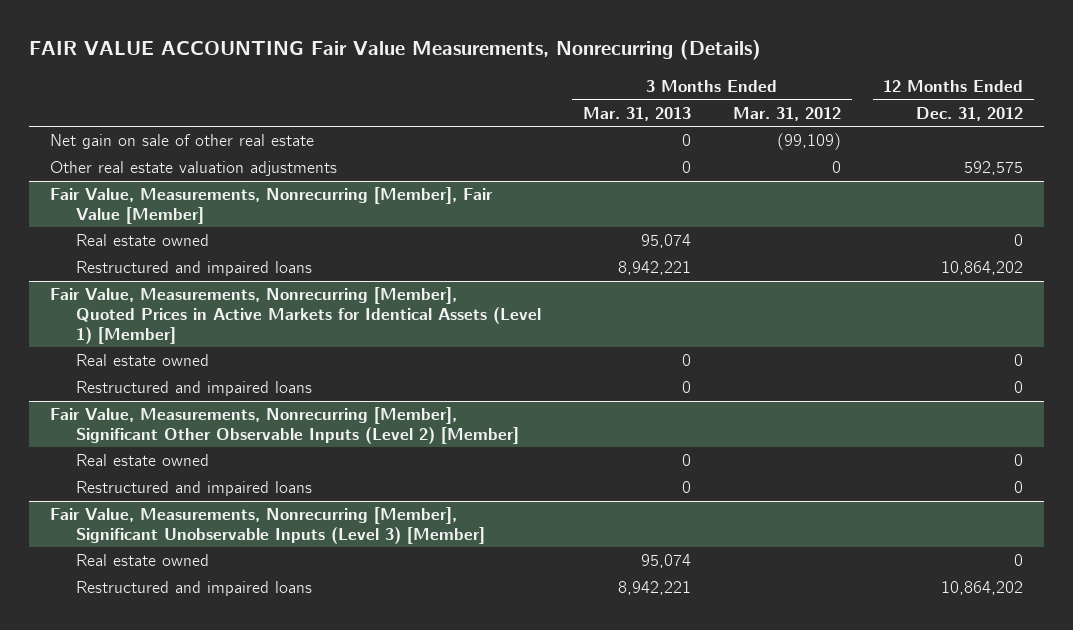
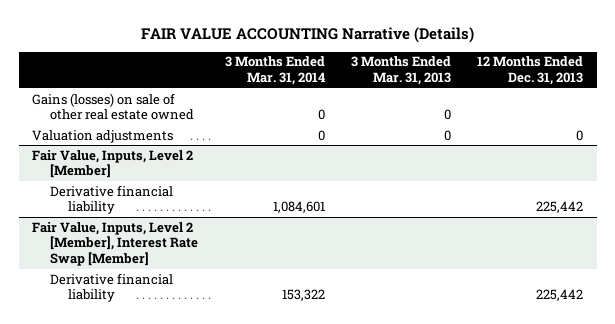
- FAIR VALUE ACCOUNTING Fair Value Measurements, Nonrecurring (Details)
+ FAIR VALUE ACCOUNTING Narrative (Details)
- | 3 Months Ended Mar. 31, 2013 | 3 Months Ended Mar. 31, 2012 | 12 Months Ended Dec. 31, 2012
+ | 3 Months Ended Mar. 31, 2014 | 3 Months Ended Mar. 31, 2013 | 12 Months Ended Dec. 31, 2013
- Net gain on sale of other real estate | 0 | (99,109) |
- Other real estate valuation adjustments | 0 | 0 | 592,575
- Fair Value, Measurements, Nonrecurring [Member], Fair Value [Member]
- Real estate owned | 95,074 | | 0
- Restructured and impaired loans | 8,942,221 | | 10,864,202
- Fair Value, Measurements, Nonrecurring [Member], Quoted Prices in Active Markets for Identical Assets (Level 1) [Member]
- Real estate owned | 0 | | 0
- Restructured and impaired loans | 0 | | 0
- Fair Value, Measurements, Nonrecurring [Member], Significant Other Observable Inputs (Level 2) [Member]
- Real estate owned | 0 | | 0
- Restructured and impaired loans | 0 | | 0
- Fair Value, Measurements, Nonrecurring [Member], Significant Unobservable Inputs (Level 3) [Member]
- Real estate owned | 95,074 | | 0
- Restructured and impaired loans | 8,942,221 | | 10,864,202
+ Gains (losses) on sale of other real estate owned | 0 | 0 |
+ Valuation adjustments | 0 | 0 | 0
+ Fair Value, Inputs, Level 2 [Member]
+ Derivative financial liability | 1,084,601 | | 225,442
+ Fair Value, Inputs, Level 2 [Member], Interest Rate Swap [Member]
+ Derivative financial liability | 153,322 | | 225,442

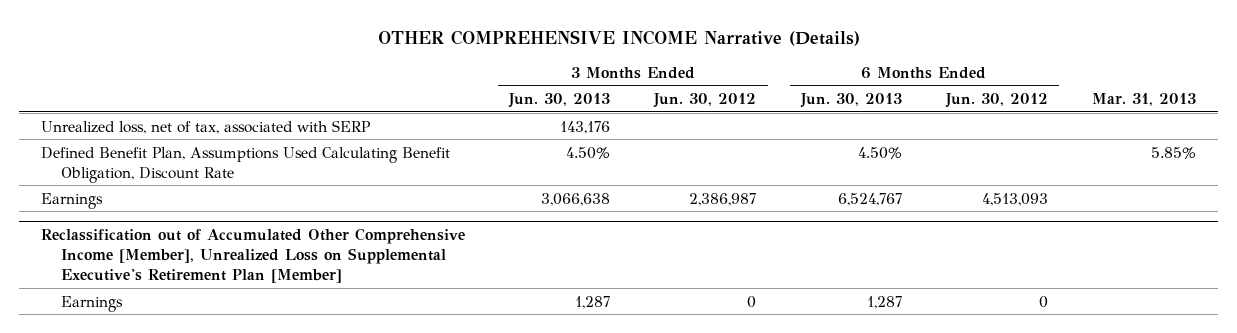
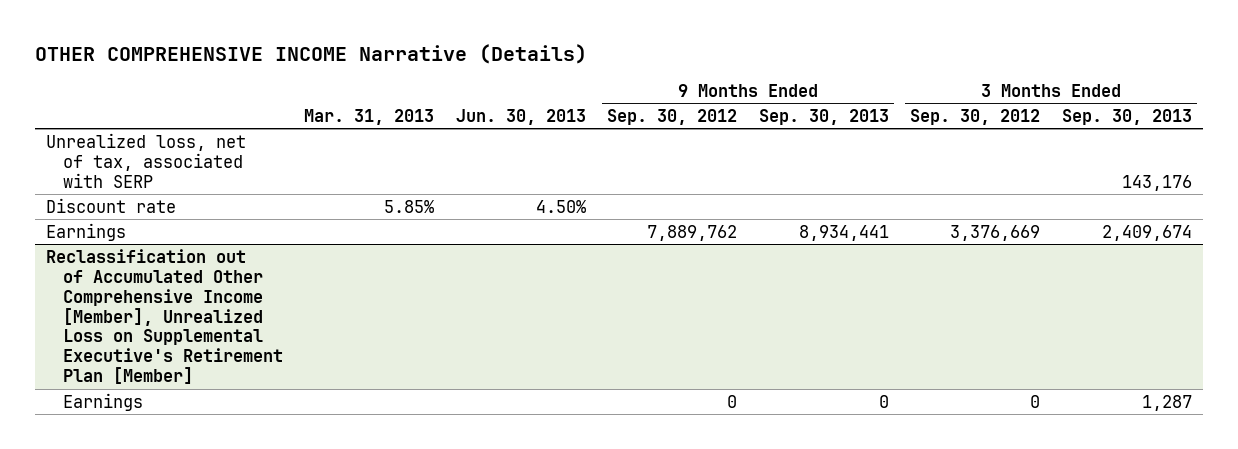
- | 3 Months Ended Jun. 30, 2013 | 3 Months Ended Jun. 30, 2012 | 6 Months Ended Jun. 30, 2013 | 6 Months Ended Jun. 30, 2012 | Mar. 31, 2013
+ | Mar. 31, 2013 | Jun. 30, 2013 | 9 Months Ended Sep. 30, 2012 | 9 Months Ended Sep. 30, 2013 | 3 Months Ended Sep. 30, 2012 | 3 Months Ended Sep. 30, 2013
- Defined Benefit Plan, Assumptions Used Calculating Benefit Obligation, Discount Rate | 4.50% | | 4.50% | | 5.85%
+ Discount rate | 5.85% | 4.50% | | | |

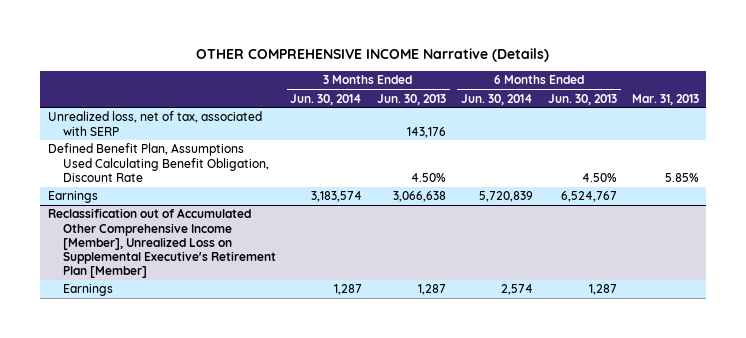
- | Mar. 31, 2013 | Jun. 30, 2013 | 9 Months Ended Sep. 30, 2012 | 9 Months Ended Sep. 30, 2013 | 3 Months Ended Sep. 30, 2012 | 3 Months Ended Sep. 30, 2013
+ | 3 Months Ended Jun. 30, 2014 | 3 Months Ended Jun. 30, 2013 | 6 Months Ended Jun. 30, 2014 | 6 Months Ended Jun. 30, 2013 | Mar. 31, 2013
- Discount rate | 5.85% | 4.50% | | | |
+ Defined Benefit Plan, Assumptions Used Calculating Benefit Obligation, Discount Rate | | 4.50% | | 4.50% | 5.85%

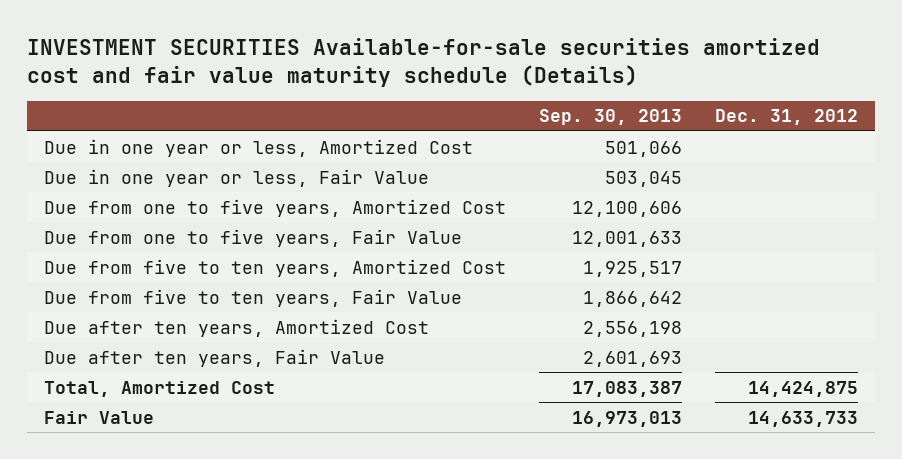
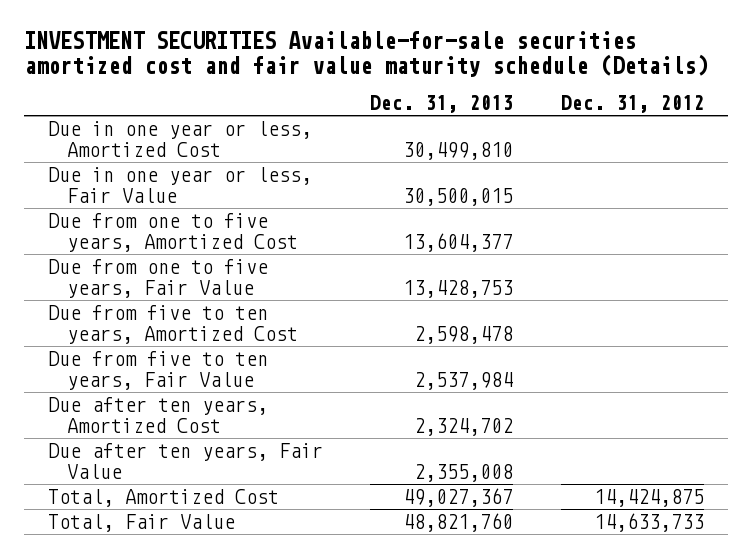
- | Sep. 30, 2013 | Dec. 31, 2012
+ | Dec. 31, 2013 | Dec. 31, 2012
- Fair Value | 16,973,013 | 14,633,733
+ Total, Fair Value | 48,821,760 | 14,633,733

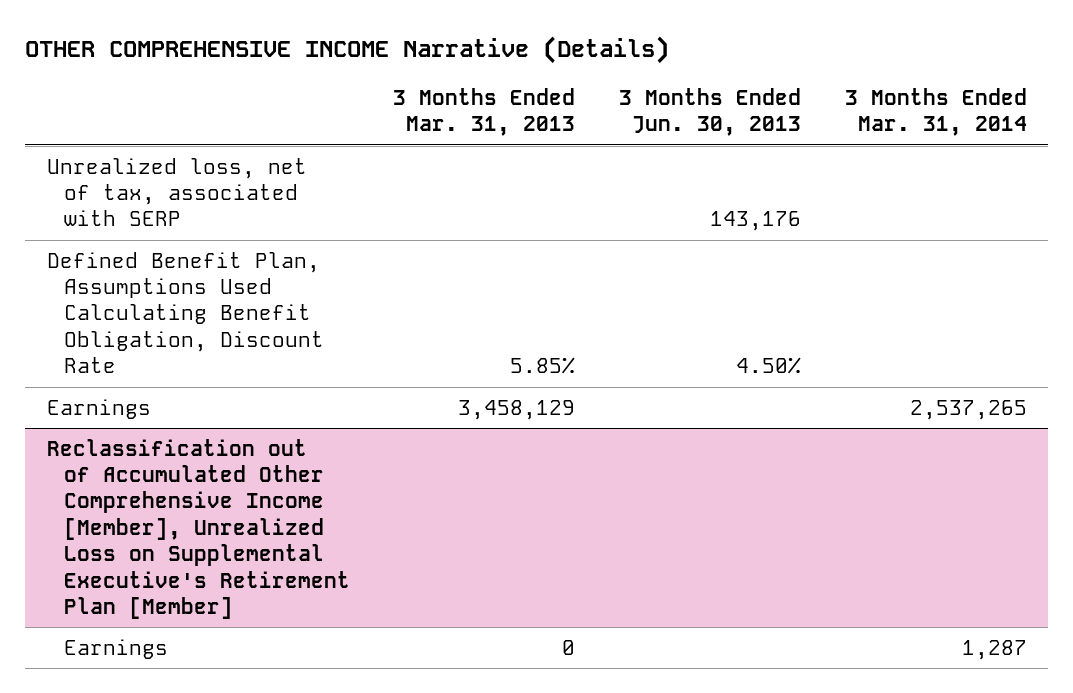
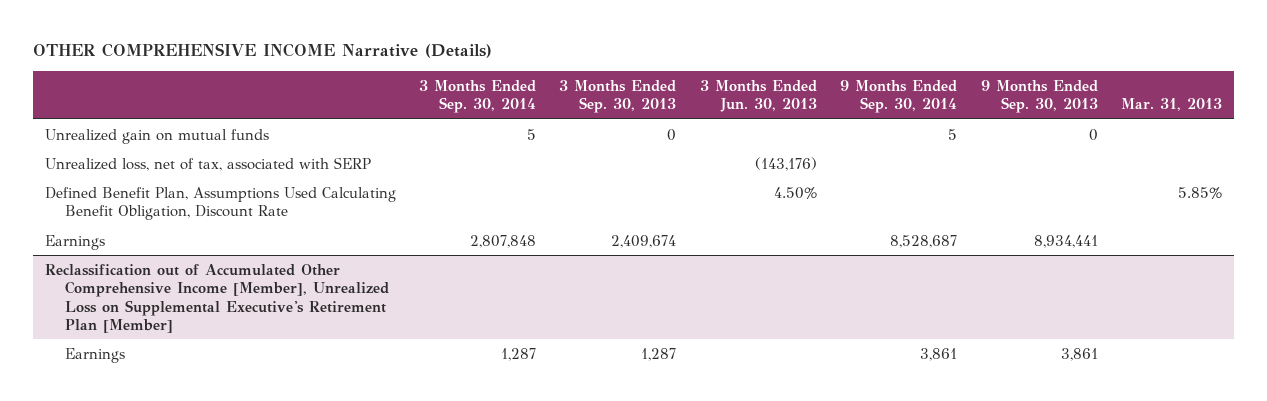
- | 3 Months Ended Mar. 31, 2013 | 3 Months Ended Jun. 30, 2013 | 3 Months Ended Mar. 31, 2014
+ | 3 Months Ended Sep. 30, 2014 | 3 Months Ended Sep. 30, 2013 | 3 Months Ended Jun. 30, 2013 | 9 Months Ended Sep. 30, 2014 | 9 Months Ended Sep. 30, 2013 | Mar. 31, 2013
- Unrealized loss, net of tax, associated with SERP | | 143,176 |
+ Unrealized gain on mutual funds | 5 | 0 | | 5 | 0 |
+ Unrealized loss, net of tax, associated with SERP | | | (143,176) | | |

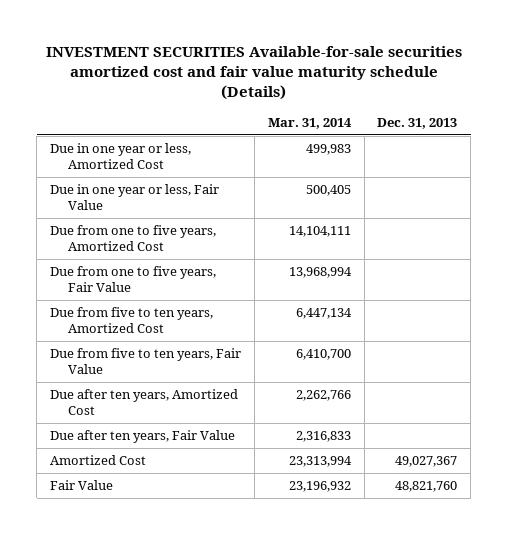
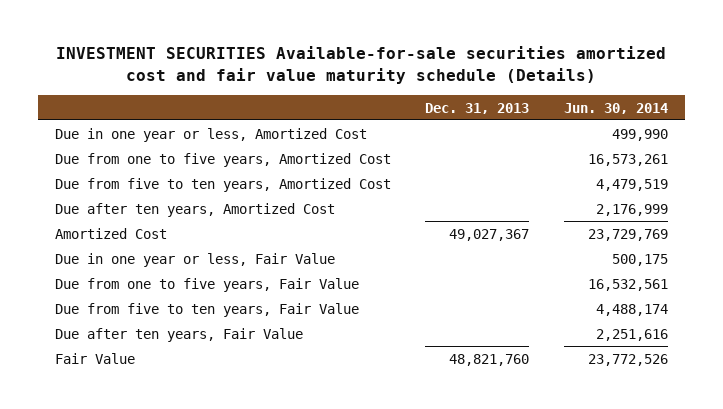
- | Mar. 31, 2014 | Dec. 31, 2013
+ | Dec. 31, 2013 | Jun. 30, 2014
moved down: Due in one year or less, Fair Value | | 500,175
moved down: Due from one to five years, Fair Value | | 16,532,561
moved down: Due from five to ten years, Fair Value | | 4,488,174
moved down: Due after ten years, Fair Value | | 2,251,616

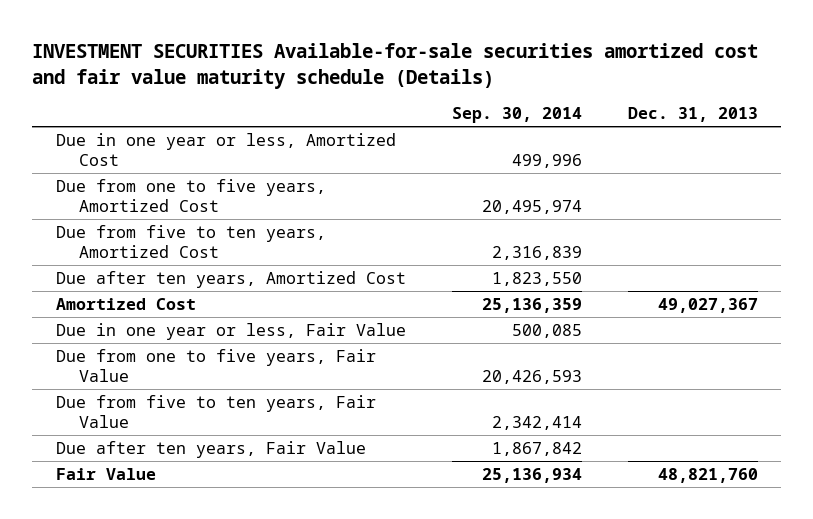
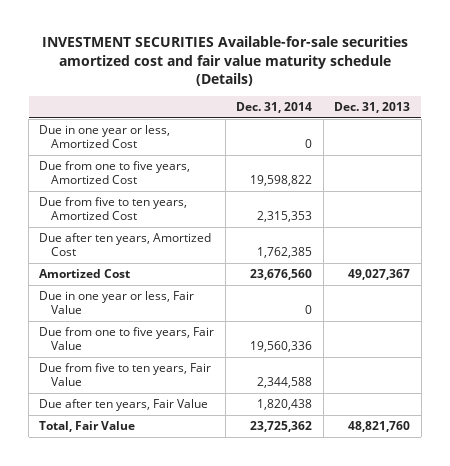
- | Sep. 30, 2014 | Dec. 31, 2013
+ | Dec. 31, 2014 | Dec. 31, 2013
- Fair Value | 25,136,934 | 48,821,760
+ Total, Fair Value | 23,725,362 | 48,821,760

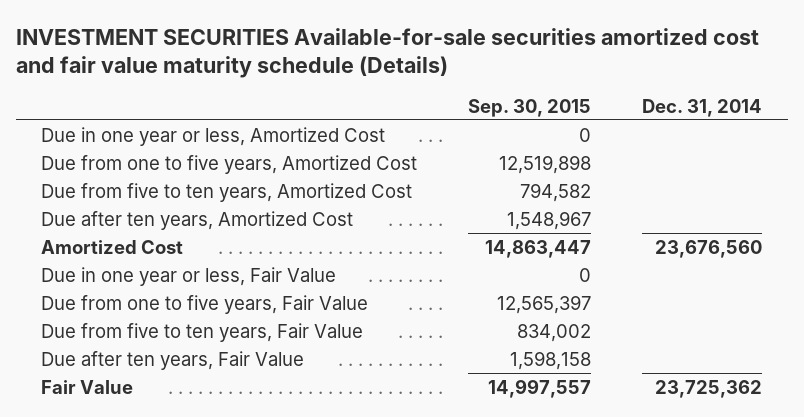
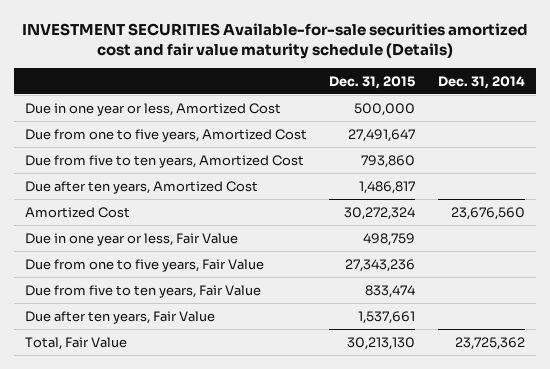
- | Sep. 30, 2015 | Dec. 31, 2014
+ | Dec. 31, 2015 | Dec. 31, 2014
- Fair Value | 14,997,557 | 23,725,362
+ Total, Fair Value | 30,213,130 | 23,725,362

